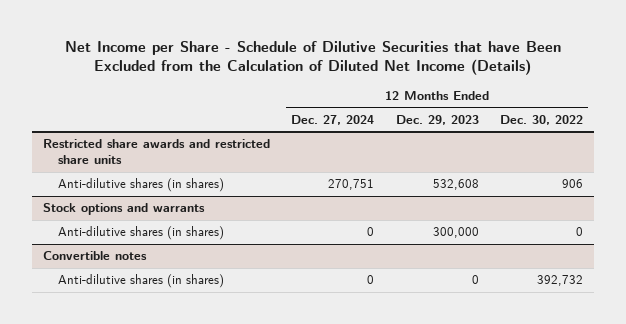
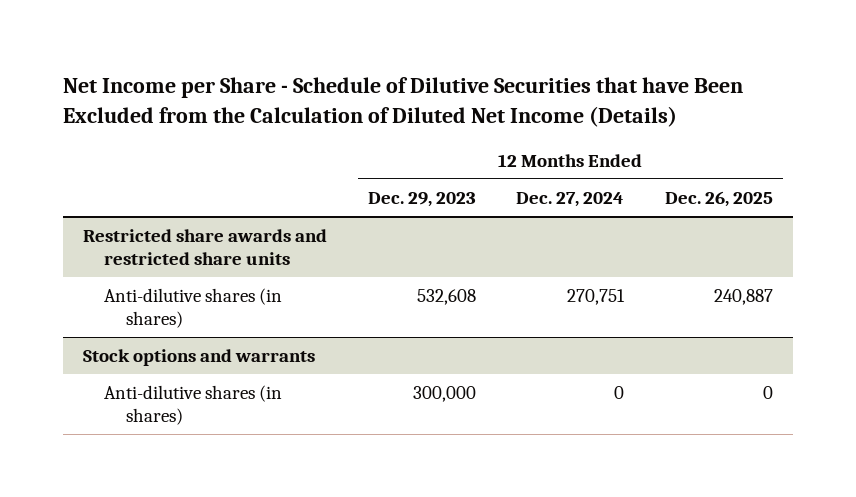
- | 12 Months Ended Dec. 27, 2024 | 12 Months Ended Dec. 29, 2023 | 12 Months Ended Dec. 30, 2022
+ | 12 Months Ended Dec. 29, 2023 | 12 Months Ended Dec. 27, 2024 | 12 Months Ended Dec. 26, 2025
- Convertible notes
- Anti-dilutive shares (in shares) | 0 | 0 | 392,732

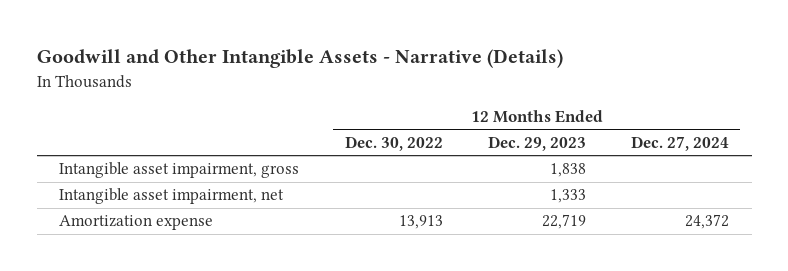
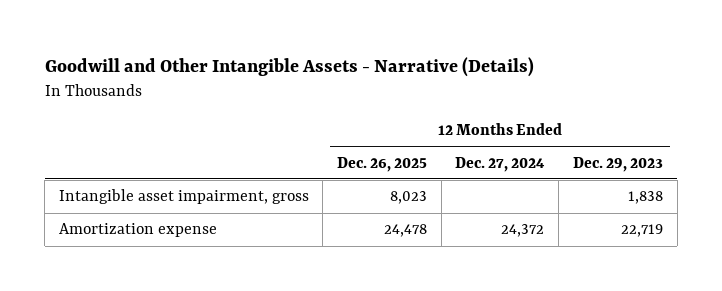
- | 12 Months Ended Dec. 30, 2022 | 12 Months Ended Dec. 29, 2023 | 12 Months Ended Dec. 27, 2024
+ | 12 Months Ended Dec. 26, 2025 | 12 Months Ended Dec. 27, 2024 | 12 Months Ended Dec. 29, 2023
- Intangible asset impairment, net | | 1,333 |

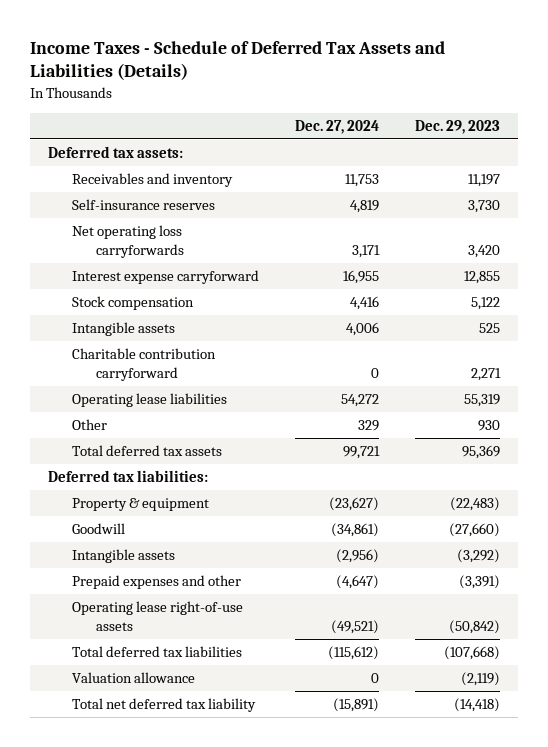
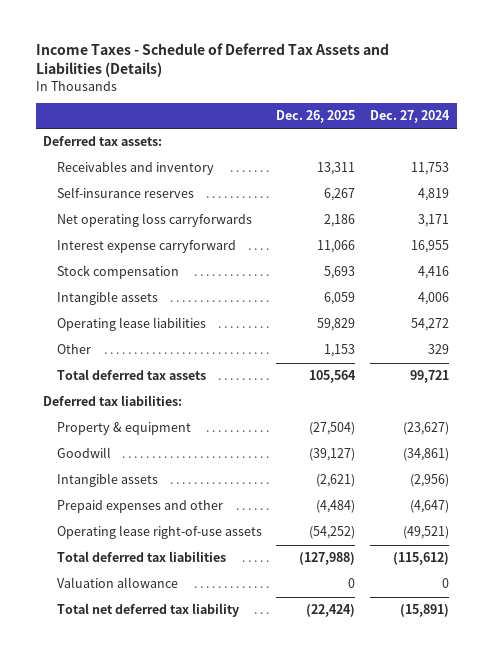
- | Dec. 27, 2024 | Dec. 29, 2023
+ | Dec. 26, 2025 | Dec. 27, 2024
- Charitable contribution carryforward | 0 | 2,271

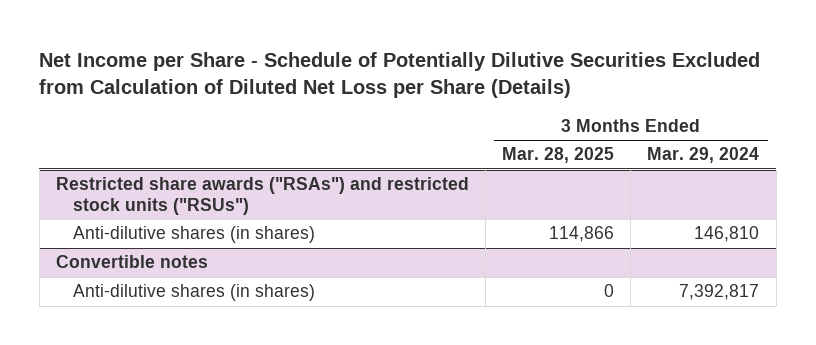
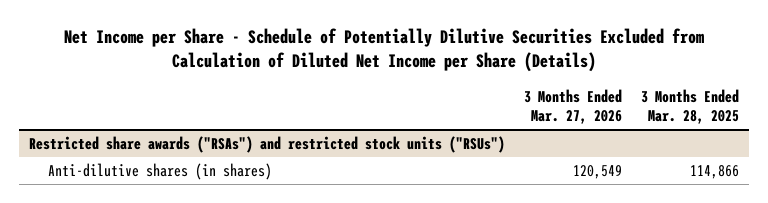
- Net Income per Share - Schedule of Potentially Dilutive Securities Excluded from Calculation of Diluted Net Loss per Share (Details)
+ Net Income per Share - Schedule of Potentially Dilutive Securities Excluded from Calculation of Diluted Net Income per Share (Details)
- | 3 Months Ended Mar. 28, 2025 | 3 Months Ended Mar. 29, 2024
+ | 3 Months Ended Mar. 27, 2026 | 3 Months Ended Mar. 28, 2025
- Convertible notes
- Anti-dilutive shares (in shares) | 0 | 7,392,817

